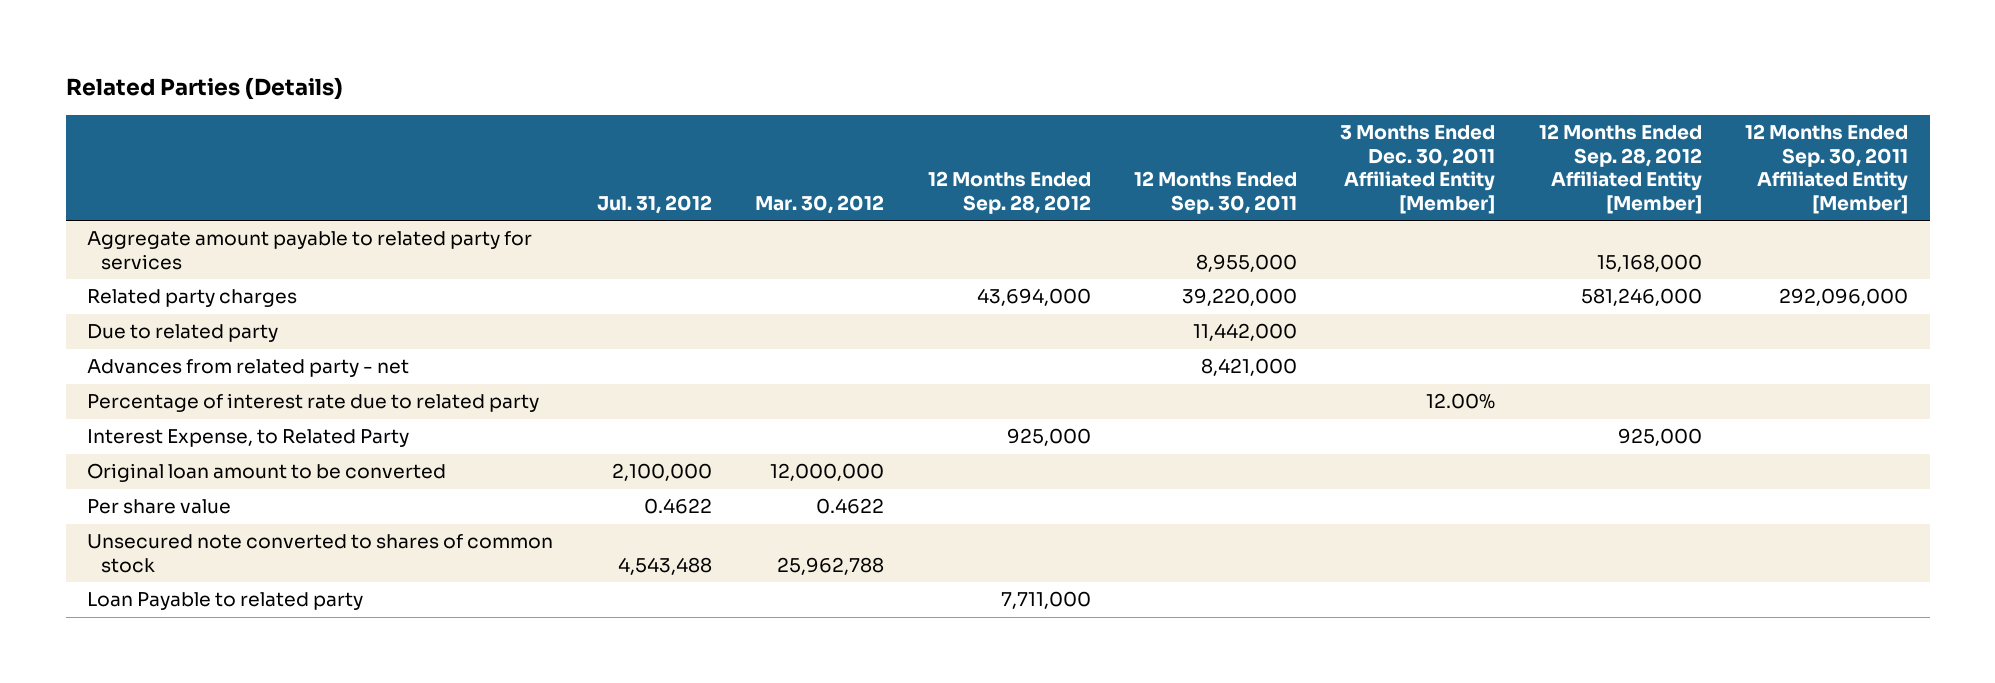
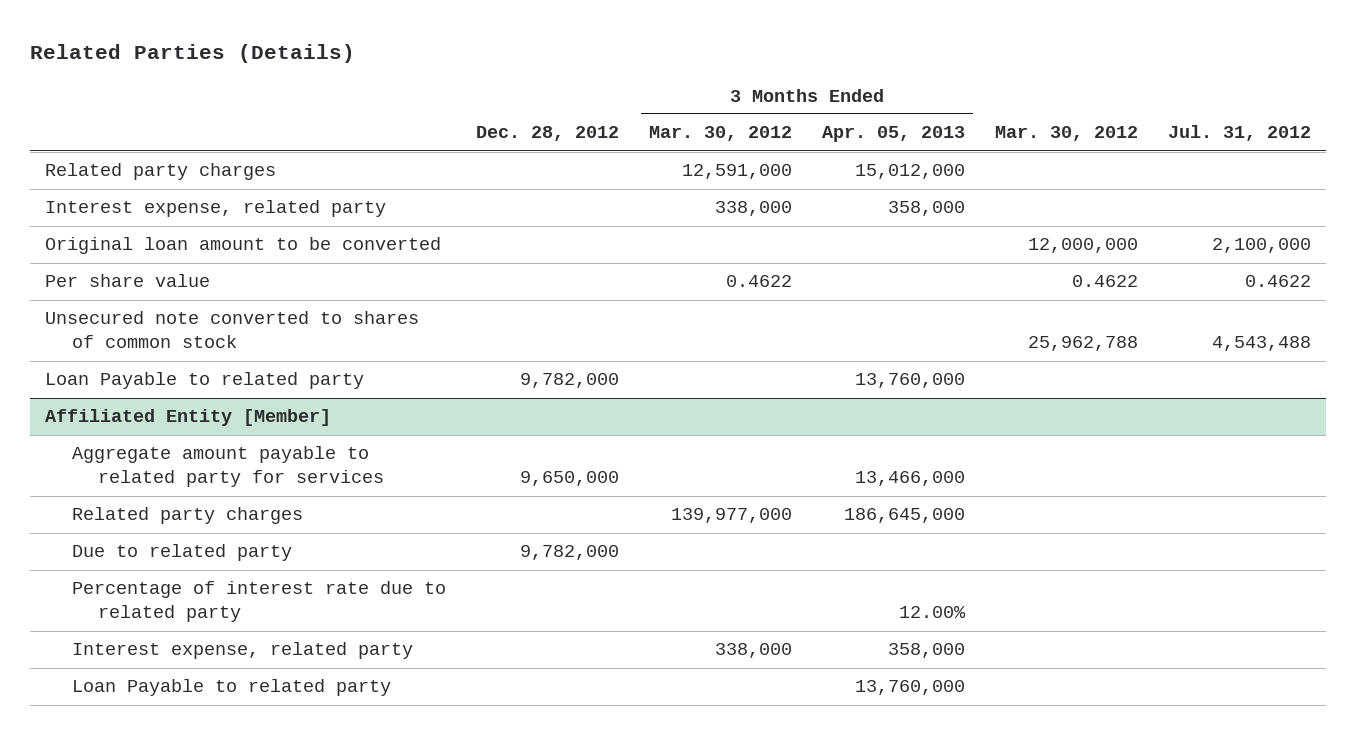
- | Jul. 31, 2012 | Mar. 30, 2012 | 12 Months Ended Sep. 28, 2012 | 12 Months Ended Sep. 30, 2011 | 3 Months Ended Dec. 30, 2011 Affiliated Entity [Member] | 12 Months Ended Sep. 28, 2012 Affiliated Entity [Member] | 12 Months Ended Sep. 30, 2011 Affiliated Entity [Member]
+ | Dec. 28, 2012 | 3 Months Ended Mar. 30, 2012 | 3 Months Ended Apr. 05, 2013 | Mar. 30, 2012 | Jul. 31, 2012
- Aggregate amount payable to related party for services | | | | 8,955,000 | | 15,168,000 |
- Due to related party | | | | 11,442,000 | | |
- Advances from related party - net | | | | 8,421,000 | | |
- Percentage of interest rate due to related party | | | | | 12.00% | |
- Interest Expense, to Related Party | | | 925,000 | | | 925,000 |
+ Interest expense, related party | | 338,000 | 358,000 | |
+ Affiliated Entity [Member]
+ Aggregate amount payable to related party for services | 9,650,000 | | 13,466,000 | |
+ Related party charges | | 139,977,000 | 186,645,000 | |
+ Due to related party | 9,782,000 | | | |
+ Percentage of interest rate due to related party | | | 12.00% | |
+ Interest expense, related party | | 338,000 | 358,000 | |
+ Loan Payable to related party | | | 13,760,000 | |

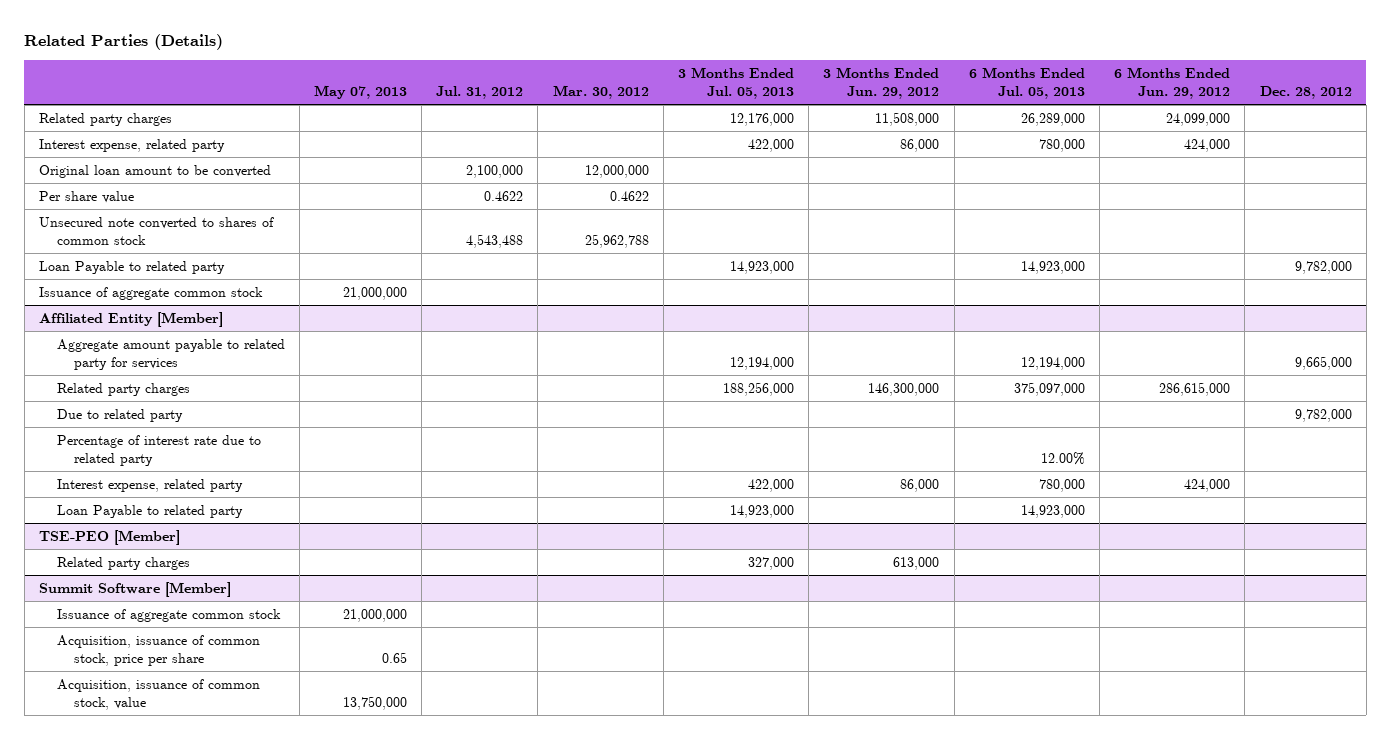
- | Dec. 28, 2012 | 3 Months Ended Mar. 30, 2012 | 3 Months Ended Apr. 05, 2013 | Mar. 30, 2012 | Jul. 31, 2012
+ | May 07, 2013 | Jul. 31, 2012 | Mar. 30, 2012 | 3 Months Ended Jul. 05, 2013 | 3 Months Ended Jun. 29, 2012 | 6 Months Ended Jul. 05, 2013 | 6 Months Ended Jun. 29, 2012 | Dec. 28, 2012
+ Issuance of aggregate common stock | 21,000,000 | | | | | | |
@ Affiliated Entity [Member]
- Aggregate amount payable to related party for services | 9,650,000 | | 13,466,000 | |
+ Aggregate amount payable to related party for services | | | | 12,194,000 | | 12,194,000 | | 9,665,000
+ TSE-PEO [Member]
+ Related party charges | | | | 327,000 | 613,000 | | |
+ Summit Software [Member]
+ Issuance of aggregate common stock | 21,000,000 | | | | | | |
+ Acquisition, issuance of common stock, price per share | 0.65 | | | | | | |
+ Acquisition, issuance of common stock, value | 13,750,000 | | | | | | |

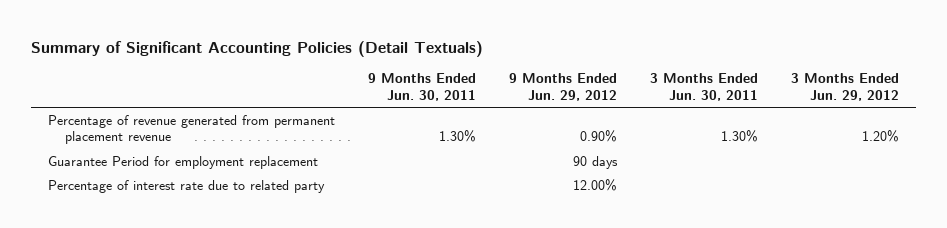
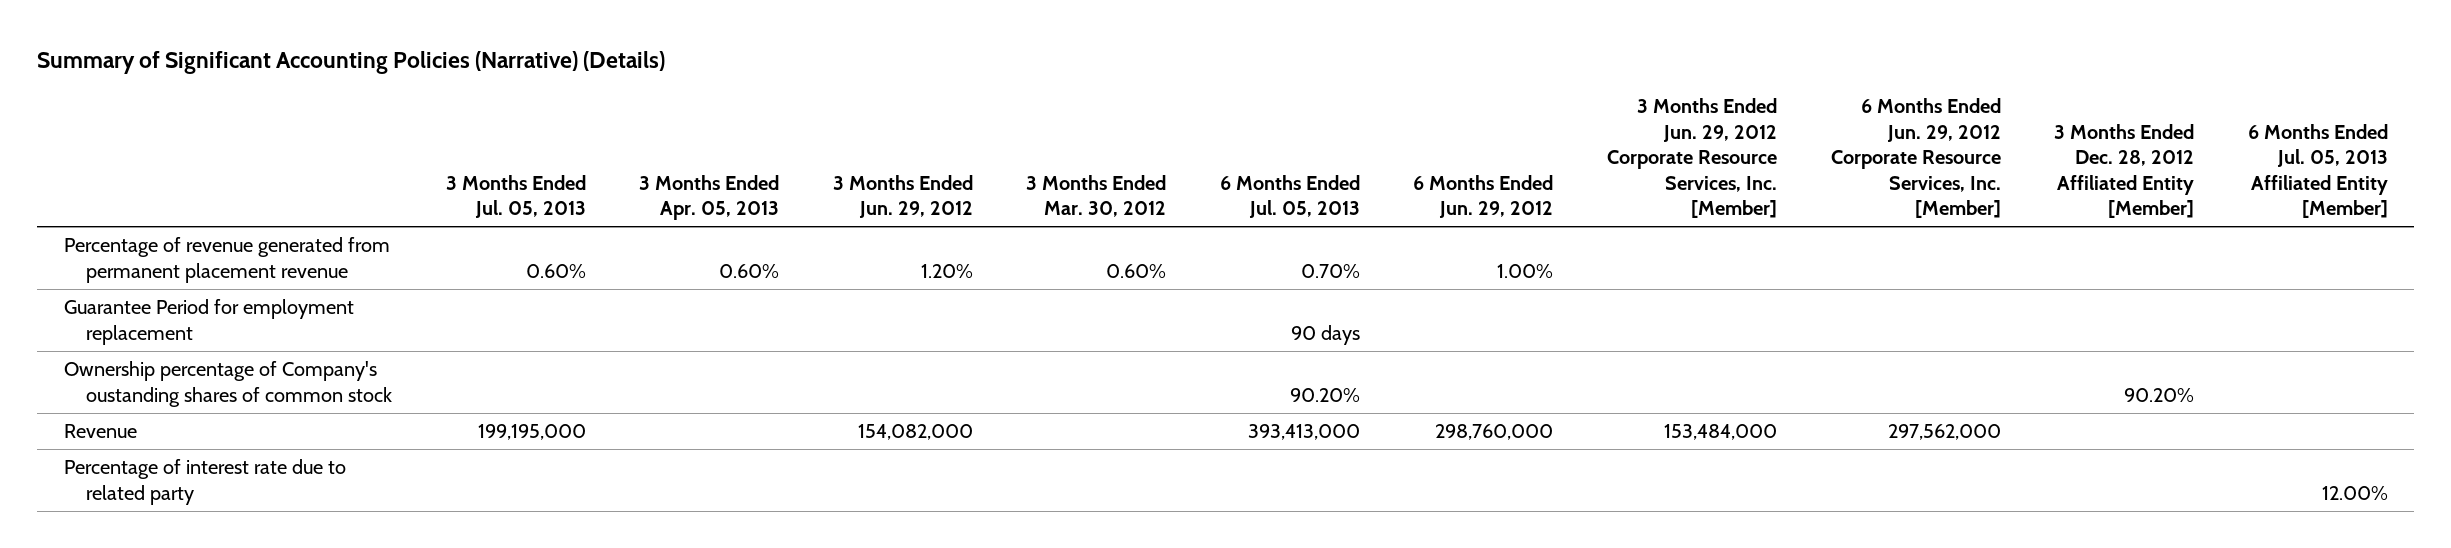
- Summary of Significant Accounting Policies (Detail Textuals)
+ Summary of Significant Accounting Policies (Narrative) (Details)
- | 9 Months Ended Jun. 30, 2011 | 9 Months Ended Jun. 29, 2012 | 3 Months Ended Jun. 30, 2011 | 3 Months Ended Jun. 29, 2012
+ | 3 Months Ended Jul. 05, 2013 | 3 Months Ended Apr. 05, 2013 | 3 Months Ended Jun. 29, 2012 | 3 Months Ended Mar. 30, 2012 | 6 Months Ended Jul. 05, 2013 | 6 Months Ended Jun. 29, 2012 | 3 Months Ended Jun. 29, 2012 Corporate Resource Services, Inc. [Member] | 6 Months Ended Jun. 29, 2012 Corporate Resource Services, Inc. [Member] | 3 Months Ended Dec. 28, 2012 Affiliated Entity [Member] | 6 Months Ended Jul. 05, 2013 Affiliated Entity [Member]
+ Ownership percentage of Company's oustanding shares of common stock | | | | | 90.20% | | | | 90.20% |
+ Revenue | 199,195,000 | | 154,082,000 | | 393,413,000 | 298,760,000 | 153,484,000 | 297,562,000 | |

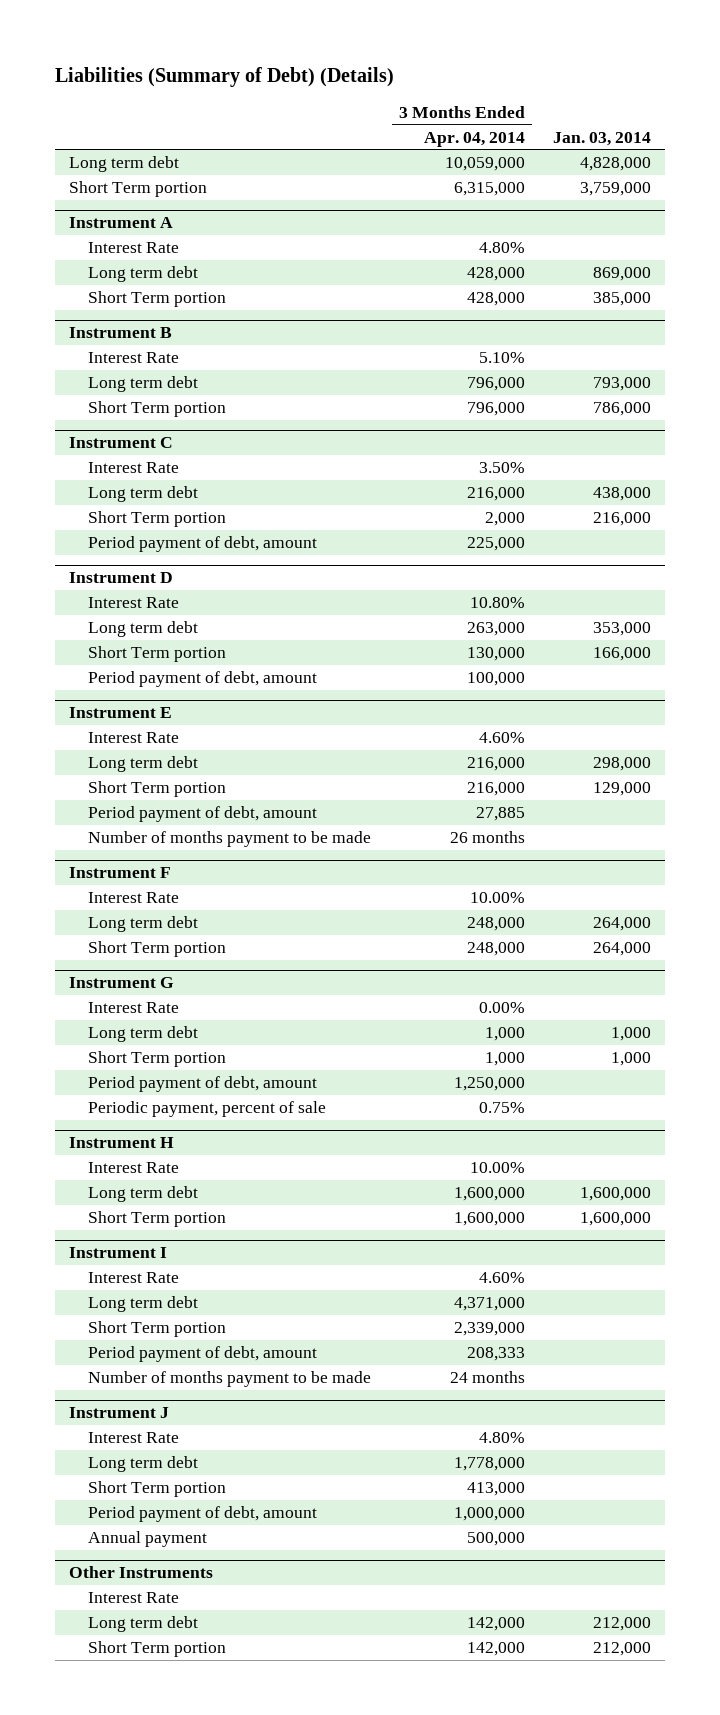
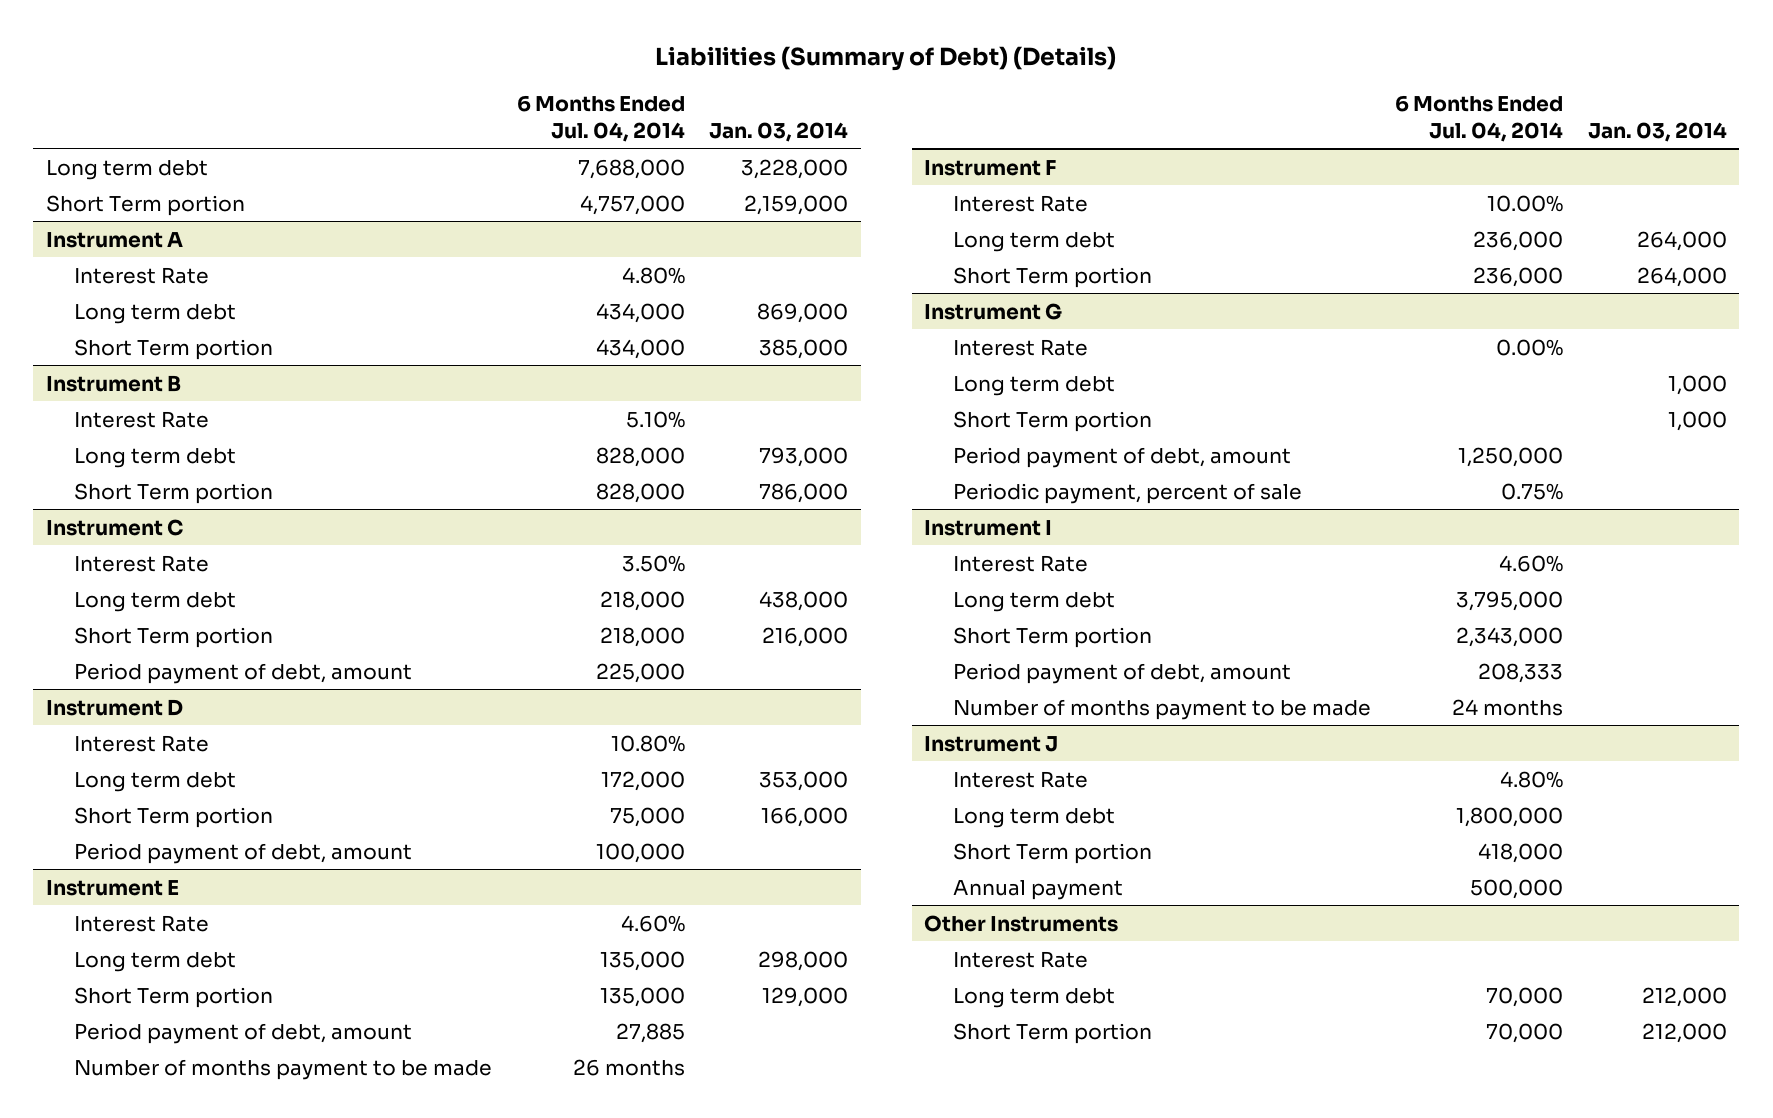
- | 3 Months Ended Apr. 04, 2014 | Jan. 03, 2014
+ | 6 Months Ended Jul. 04, 2014 | Jan. 03, 2014
- Long term debt | 10,059,000 | 4,828,000
- Short Term portion | 6,315,000 | 3,759,000
+ Long term debt | 7,688,000 | 3,228,000
+ Short Term portion | 4,757,000 | 2,159,000
- Instrument H
- Interest Rate | 10.00% |
- Long term debt | 1,600,000 | 1,600,000
- Short Term portion | 1,600,000 | 1,600,000
@ Instrument J
- Period payment of debt, amount | 1,000,000 |

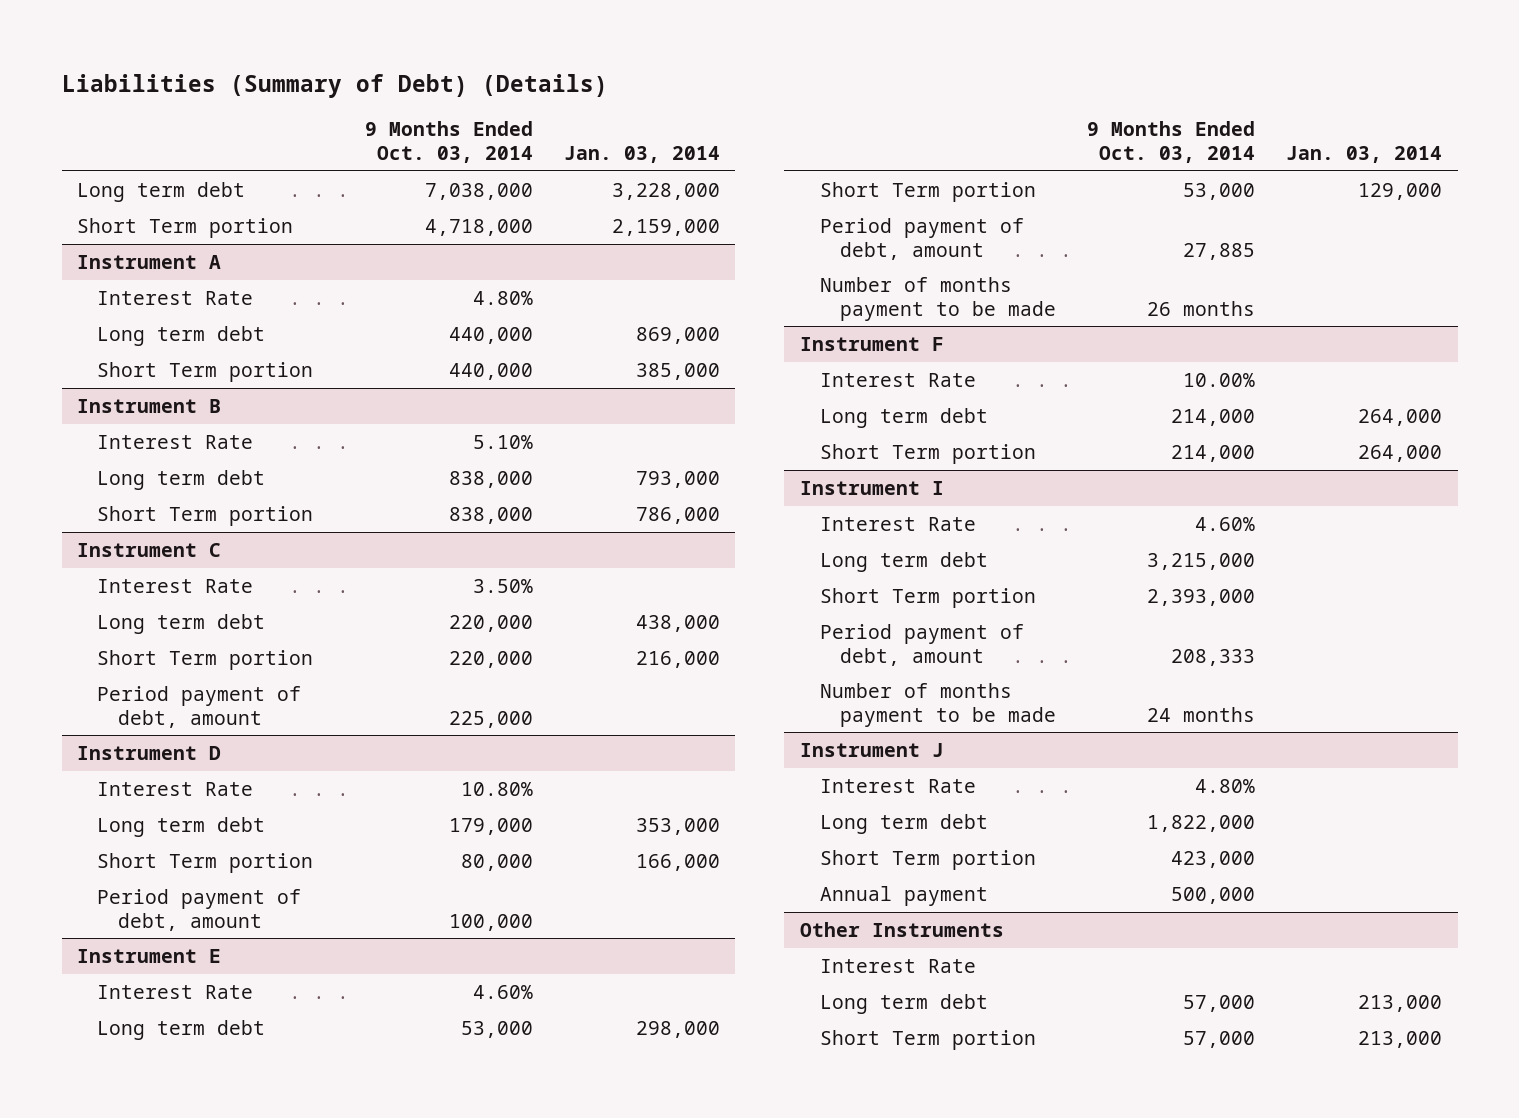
- | 6 Months Ended Jul. 04, 2014 | Jan. 03, 2014
+ | 9 Months Ended Oct. 03, 2014 | Jan. 03, 2014
- Instrument G
- Interest Rate | 0.00% |
- Long term debt | | 1,000
- Short Term portion | | 1,000
- Period payment of debt, amount | 1,250,000 |
- Periodic payment, percent of sale | 0.75% |
@ Other Instruments
- Long term debt | 70,000 | 212,000
- Short Term portion | 70,000 | 212,000
+ Long term debt | 57,000 | 213,000
+ Short Term portion | 57,000 | 213,000

